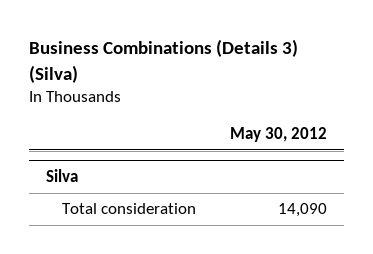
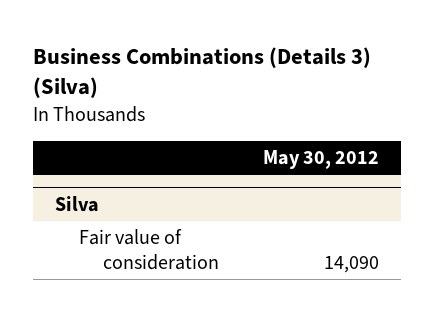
@ Silva
- Total consideration | 14,090
+ Fair value of consideration | 14,090

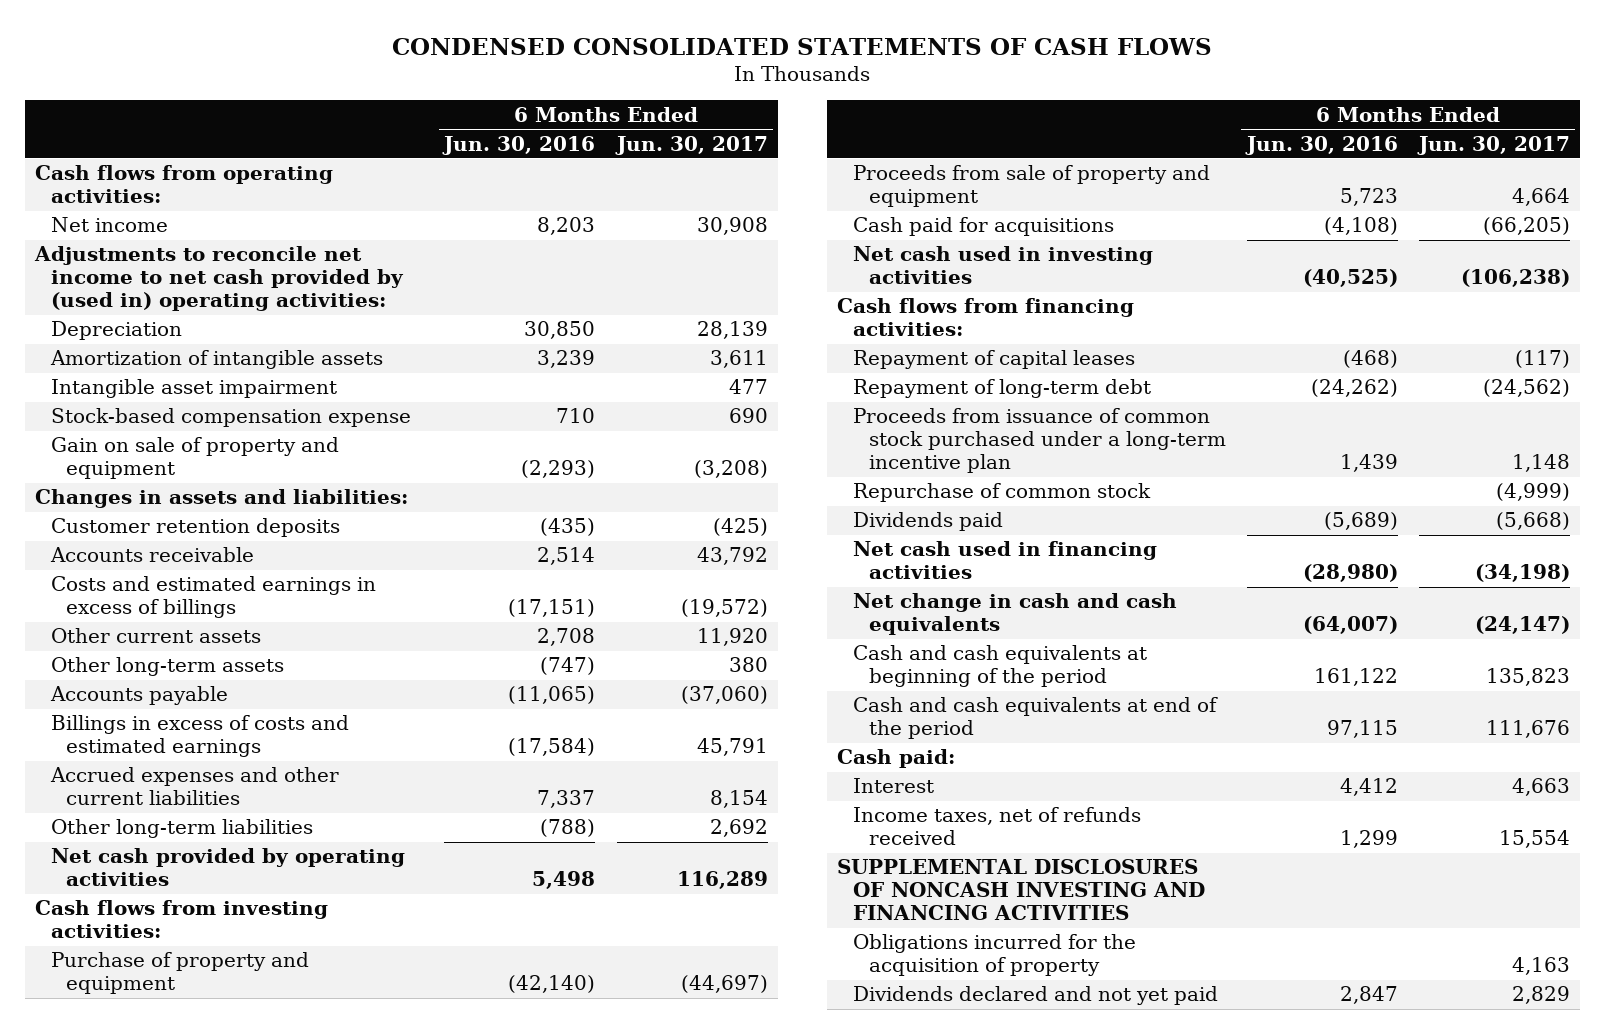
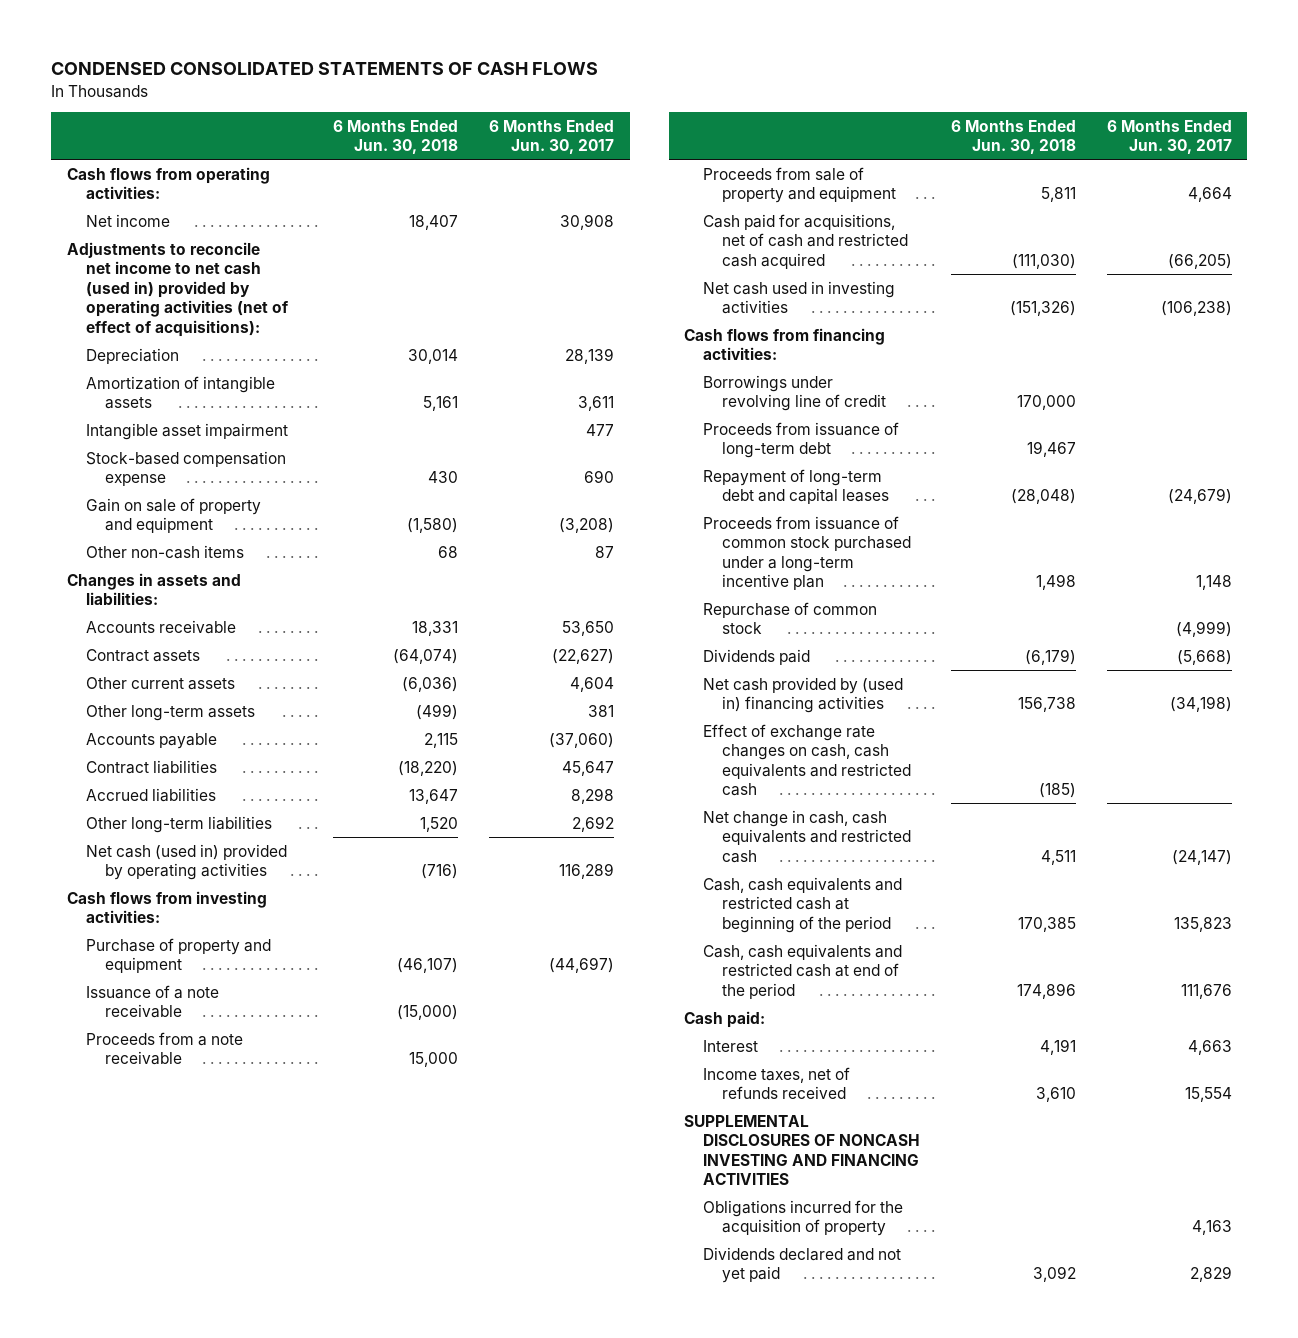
- | 6 Months Ended Jun. 30, 2016 | 6 Months Ended Jun. 30, 2017
+ | 6 Months Ended Jun. 30, 2018 | 6 Months Ended Jun. 30, 2017
- Adjustments to reconcile net income to net cash provided by (used in) operating activities:
+ Adjustments to reconcile net income to net cash (used in) provided by operating activities (net of effect of acquisitions):
+ Other non-cash items | 68 | 87
- Customer retention deposits | (435) | (425)
- Accounts receivable | 2,514 | 43,792
- Costs and estimated earnings in excess of billings | (17,151) | (19,572)
- Other current assets | 2,708 | 11,920
- Other long-term assets | (747) | 380
+ Accounts receivable | 18,331 | 53,650
+ Contract assets | (64,074) | (22,627)
+ Other current assets | (6,036) | 4,604
+ Other long-term assets | (499) | 381
- Billings in excess of costs and estimated earnings | (17,584) | 45,791
- Accrued expenses and other current liabilities | 7,337 | 8,154
+ Contract liabilities | (18,220) | 45,647
+ Accrued liabilities | 13,647 | 8,298
- Net cash provided by operating activities | 5,498 | 116,289
+ Net cash (used in) provided by operating activities | (716) | 116,289
+ Issuance of a note receivable | (15,000) |
+ Proceeds from a note receivable | 15,000 |
- Cash paid for acquisitions | (4,108) | (66,205)
+ Cash paid for acquisitions, net of cash and restricted cash acquired | (111,030) | (66,205)
- Repayment of capital leases | (468) | (117)
- Repayment of long-term debt | (24,262) | (24,562)
+ Borrowings under revolving line of credit | 170,000 |
+ Proceeds from issuance of long-term debt | 19,467 |
+ Repayment of long-term debt and capital leases | (28,048) | (24,679)
- Net cash used in financing activities | (28,980) | (34,198)
- Net change in cash and cash equivalents | (64,007) | (24,147)
- Cash and cash equivalents at beginning of the period | 161,122 | 135,823
- Cash and cash equivalents at end of the period | 97,115 | 111,676
+ Net cash provided by (used in) financing activities | 156,738 | (34,198)
+ Effect of exchange rate changes on cash, cash equivalents and restricted cash | (185) |
+ Net change in cash, cash equivalents and restricted cash | 4,511 | (24,147)
+ Cash, cash equivalents and restricted cash at beginning of the period | 170,385 | 135,823
+ Cash, cash equivalents and restricted cash at end of the period | 174,896 | 111,676

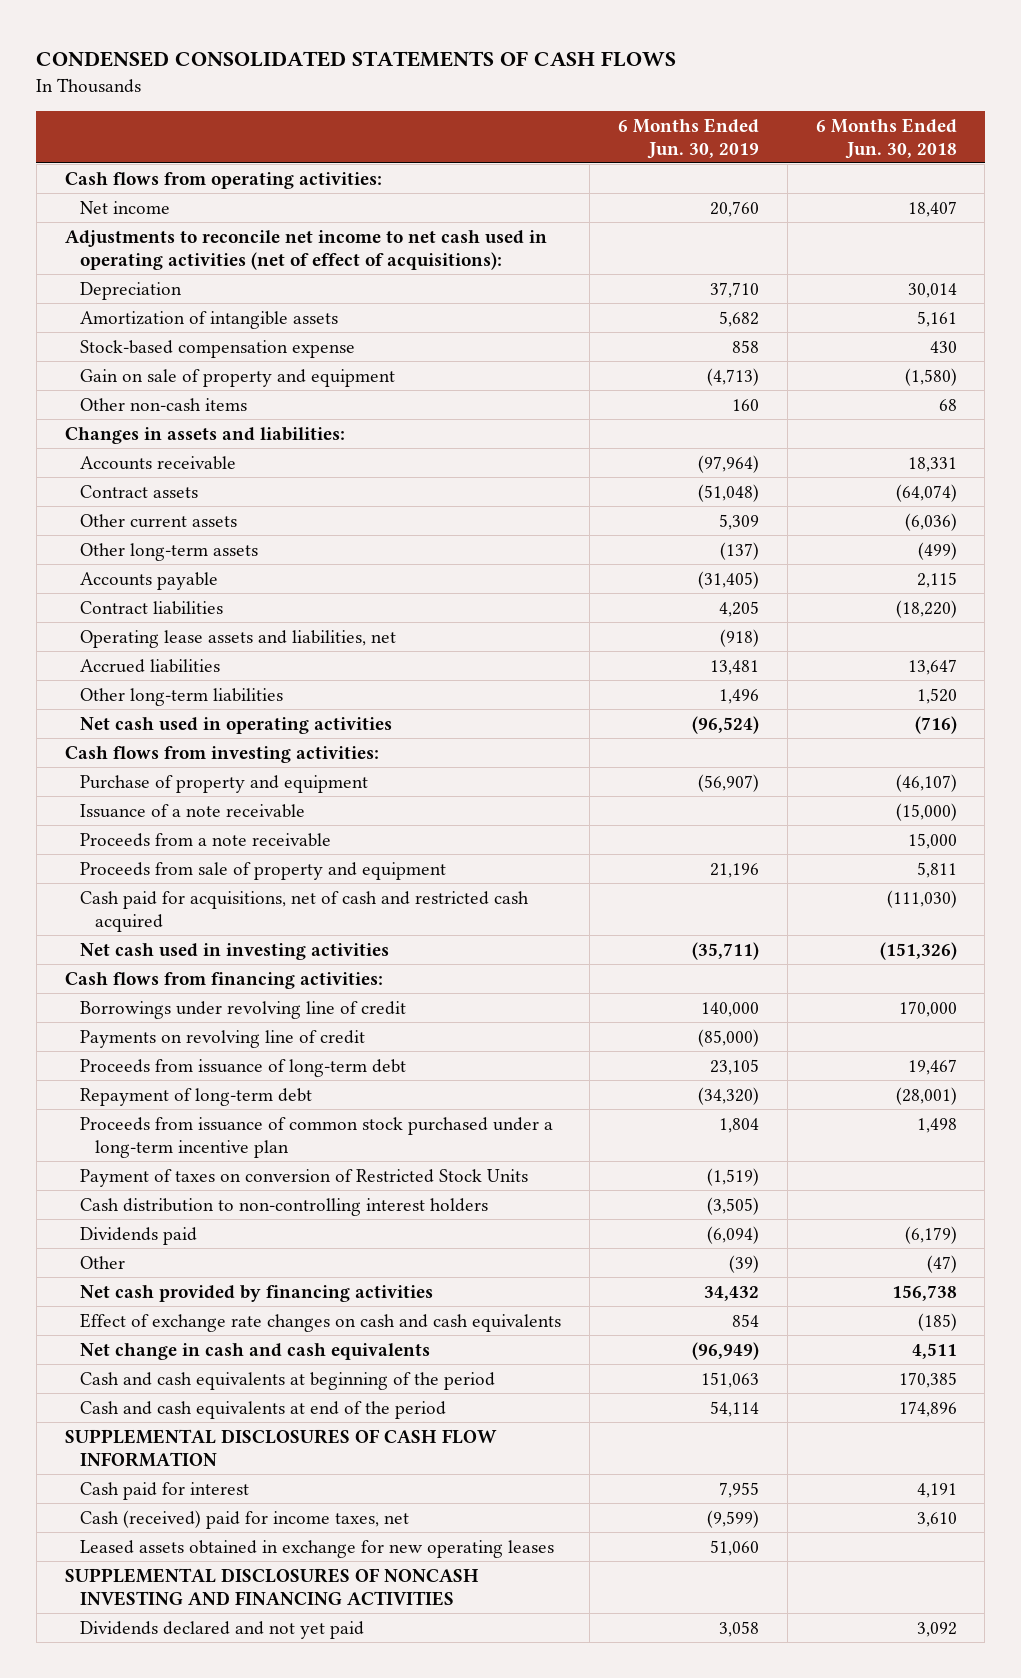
- | 6 Months Ended Jun. 30, 2018 | 6 Months Ended Jun. 30, 2017
+ | 6 Months Ended Jun. 30, 2019 | 6 Months Ended Jun. 30, 2018
- Adjustments to reconcile net income to net cash (used in) provided by operating activities (net of effect of acquisitions):
+ Adjustments to reconcile net income to net cash used in operating activities (net of effect of acquisitions):
- Intangible asset impairment | | 477
+ Operating lease assets and liabilities, net | (918) |
- Net cash (used in) provided by operating activities | (716) | 116,289
+ Net cash used in operating activities | (96,524) | (716)
+ Payments on revolving line of credit | (85,000) |
- Repayment of long-term debt and capital leases | (28,048) | (24,679)
+ Repayment of long-term debt | (34,320) | (28,001)
- Repurchase of common stock | | (4,999)
+ Payment of taxes on conversion of Restricted Stock Units | (1,519) |
+ Cash distribution to non-controlling interest holders | (3,505) |
- Net cash provided by (used in) financing activities | 156,738 | (34,198)
- Effect of exchange rate changes on cash, cash equivalents and restricted cash | (185) |
- Net change in cash, cash equivalents and restricted cash | 4,511 | (24,147)
- Cash, cash equivalents and restricted cash at beginning of the period | 170,385 | 135,823
- Cash, cash equivalents and restricted cash at end of the period | 174,896 | 111,676
- Cash paid:
- Interest | 4,191 | 4,663
- Income taxes, net of refunds received | 3,610 | 15,554
+ Other | (39) | (47)
+ Net cash provided by financing activities | 34,432 | 156,738
+ Effect of exchange rate changes on cash and cash equivalents | 854 | (185)
+ Net change in cash and cash equivalents | (96,949) | 4,511
+ Cash and cash equivalents at beginning of the period | 151,063 | 170,385
+ Cash and cash equivalents at end of the period | 54,114 | 174,896
+ SUPPLEMENTAL DISCLOSURES OF CASH FLOW INFORMATION
+ Cash paid for interest | 7,955 | 4,191
+ Cash (received) paid for income taxes, net | (9,599) | 3,610
+ Leased assets obtained in exchange for new operating leases | 51,060 |
- Obligations incurred for the acquisition of property | | 4,163

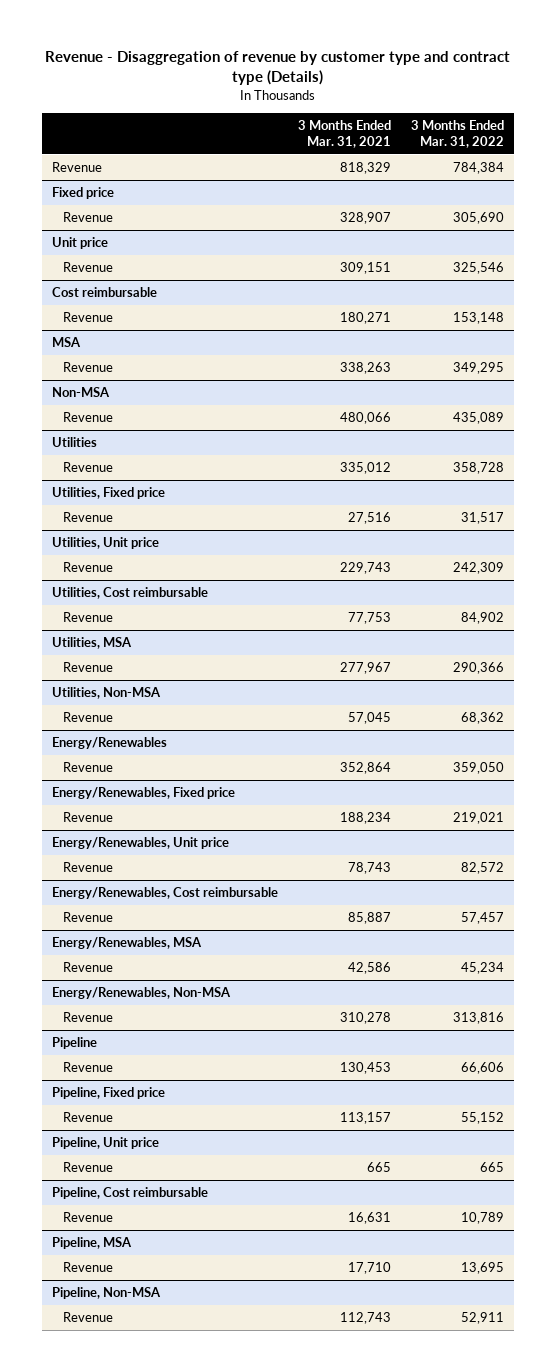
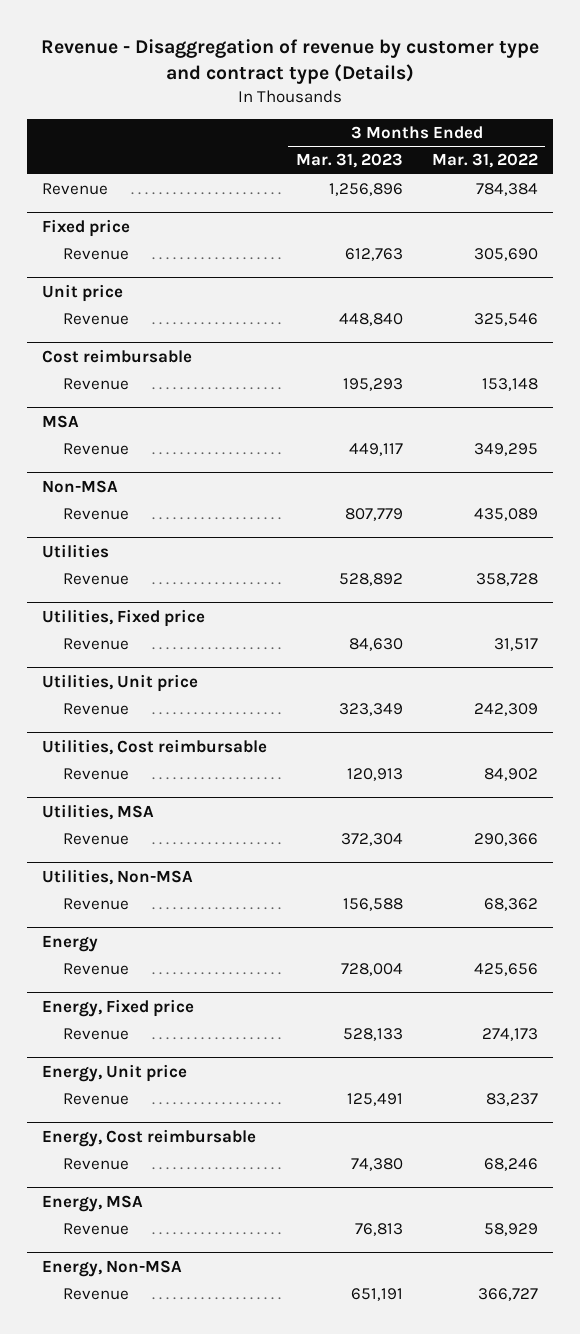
- | 3 Months Ended Mar. 31, 2021 | 3 Months Ended Mar. 31, 2022
+ | 3 Months Ended Mar. 31, 2023 | 3 Months Ended Mar. 31, 2022
- Energy/Renewables
- Revenue | 352,864 | 359,050
- Energy/Renewables, Fixed price
- Revenue | 188,234 | 219,021
- Energy/Renewables, Unit price
- Revenue | 78,743 | 82,572
- Energy/Renewables, Cost reimbursable
- Revenue | 85,887 | 57,457
- Energy/Renewables, MSA
- Revenue | 42,586 | 45,234
- Energy/Renewables, Non-MSA
- Revenue | 310,278 | 313,816
- Pipeline
- Revenue | 130,453 | 66,606
- Pipeline, Fixed price
- Revenue | 113,157 | 55,152
- Pipeline, Unit price
- Revenue | 665 | 665
- Pipeline, Cost reimbursable
- Revenue | 16,631 | 10,789
- Pipeline, MSA
- Revenue | 17,710 | 13,695
- Pipeline, Non-MSA
- Revenue | 112,743 | 52,911
+ Energy
+ Revenue | 728,004 | 425,656
+ Energy, Fixed price
+ Revenue | 528,133 | 274,173
+ Energy, Unit price
+ Revenue | 125,491 | 83,237
+ Energy, Cost reimbursable
+ Revenue | 74,380 | 68,246
+ Energy, MSA
+ Revenue | 76,813 | 58,929
+ Energy, Non-MSA
+ Revenue | 651,191 | 366,727

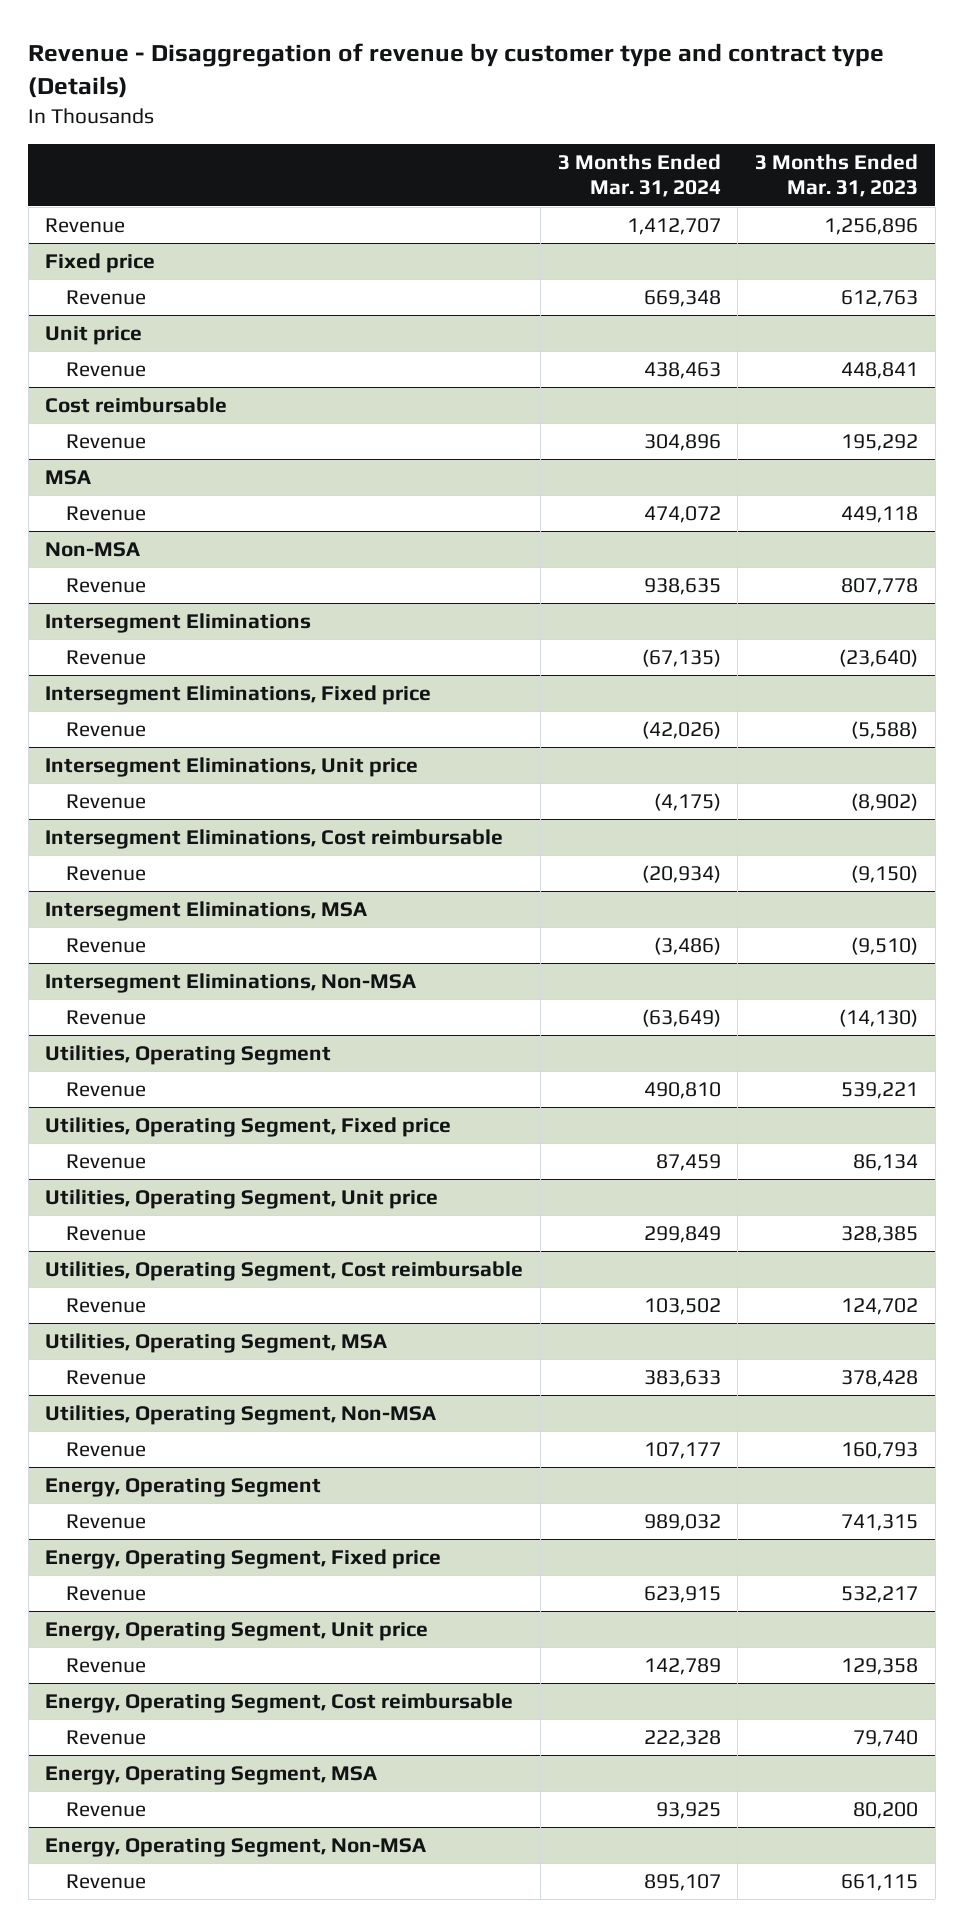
- | 3 Months Ended Mar. 31, 2023 | 3 Months Ended Mar. 31, 2022
+ | 3 Months Ended Mar. 31, 2024 | 3 Months Ended Mar. 31, 2023
@ Unit price
- Revenue | 448,840 | 325,546
+ Revenue | 438,463 | 448,841
@ Cost reimbursable
- Revenue | 195,293 | 153,148
+ Revenue | 304,896 | 195,292
@ MSA
- Revenue | 449,117 | 349,295
+ Revenue | 474,072 | 449,118
@ Non-MSA
- Revenue | 807,779 | 435,089
- Utilities
- Revenue | 528,892 | 358,728
- Utilities, Fixed price
- Revenue | 84,630 | 31,517
- Utilities, Unit price
- Revenue | 323,349 | 242,309
- Utilities, Cost reimbursable
- Revenue | 120,913 | 84,902
- Utilities, MSA
- Revenue | 372,304 | 290,366
- Utilities, Non-MSA
- Revenue | 156,588 | 68,362
- Energy
- Revenue | 728,004 | 425,656
- Energy, Fixed price
- Revenue | 528,133 | 274,173
- Energy, Unit price
- Revenue | 125,491 | 83,237
- Energy, Cost reimbursable
- Revenue | 74,380 | 68,246
- Energy, MSA
- Revenue | 76,813 | 58,929
- Energy, Non-MSA
- Revenue | 651,191 | 366,727
@ Non-MSA
+ Revenue | 938,635 | 807,778
+ Intersegment Eliminations
+ Revenue | (67,135) | (23,640)
+ Intersegment Eliminations, Fixed price
+ Revenue | (42,026) | (5,588)
+ Intersegment Eliminations, Unit price
+ Revenue | (4,175) | (8,902)
+ Intersegment Eliminations, Cost reimbursable
+ Revenue | (20,934) | (9,150)
+ Intersegment Eliminations, MSA
+ Revenue | (3,486) | (9,510)
+ Intersegment Eliminations, Non-MSA
+ Revenue | (63,649) | (14,130)
+ Utilities, Operating Segment
+ Revenue | 490,810 | 539,221
+ Utilities, Operating Segment, Fixed price
+ Revenue | 87,459 | 86,134
+ Utilities, Operating Segment, Unit price
+ Revenue | 299,849 | 328,385
+ Utilities, Operating Segment, Cost reimbursable
+ Revenue | 103,502 | 124,702
+ Utilities, Operating Segment, MSA
+ Revenue | 383,633 | 378,428
+ Utilities, Operating Segment, Non-MSA
+ Revenue | 107,177 | 160,793
+ Energy, Operating Segment
+ Revenue | 989,032 | 741,315
+ Energy, Operating Segment, Fixed price
+ Revenue | 623,915 | 532,217
+ Energy, Operating Segment, Unit price
+ Revenue | 142,789 | 129,358
+ Energy, Operating Segment, Cost reimbursable
+ Revenue | 222,328 | 79,740
+ Energy, Operating Segment, MSA
+ Revenue | 93,925 | 80,200
+ Energy, Operating Segment, Non-MSA
+ Revenue | 895,107 | 661,115

